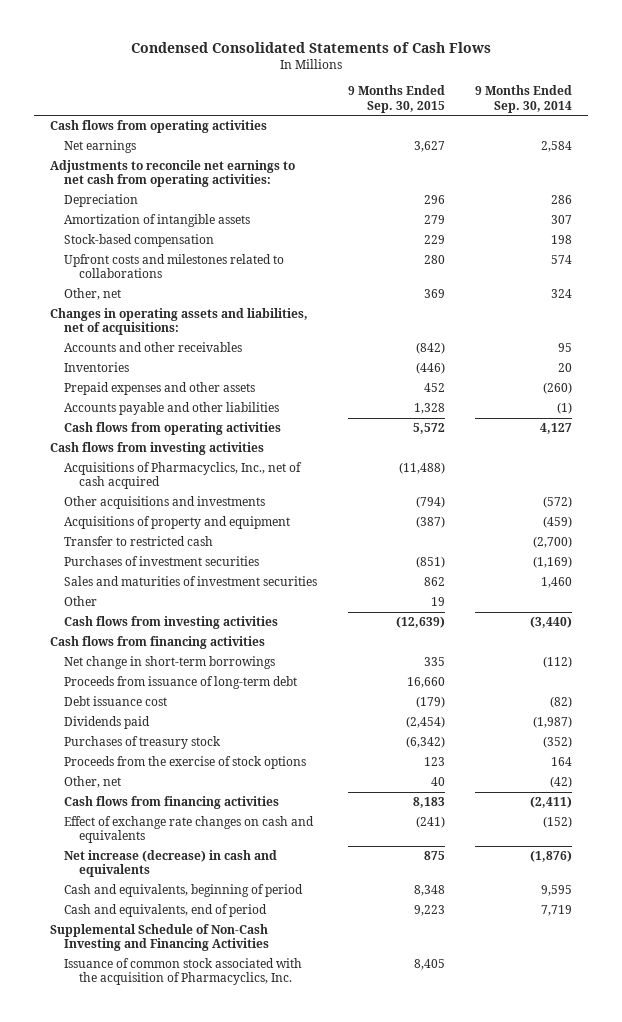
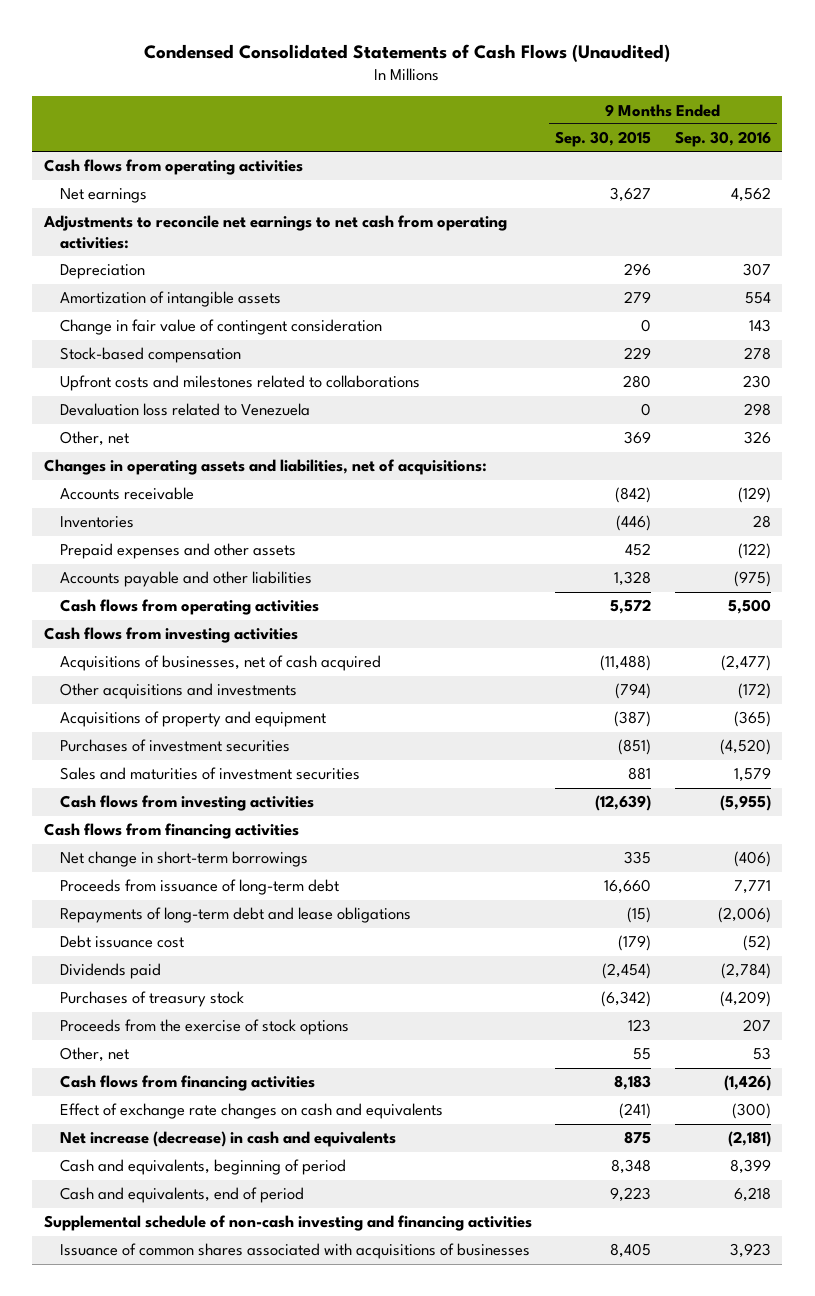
- Condensed Consolidated Statements of Cash Flows
+ Condensed Consolidated Statements of Cash Flows (Unaudited)
- | 9 Months Ended Sep. 30, 2015 | 9 Months Ended Sep. 30, 2014
+ | 9 Months Ended Sep. 30, 2015 | 9 Months Ended Sep. 30, 2016
+ Change in fair value of contingent consideration | 0 | 143
+ Devaluation loss related to Venezuela | 0 | 298
- Accounts and other receivables | (842) | 95
+ Accounts receivable | (842) | (129)
- Acquisitions of Pharmacyclics, Inc., net of cash acquired | (11,488) |
+ Acquisitions of businesses, net of cash acquired | (11,488) | (2,477)
- Transfer to restricted cash | | (2,700)
- Sales and maturities of investment securities | 862 | 1,460
- Other | 19 |
+ Sales and maturities of investment securities | 881 | 1,579
+ Repayments of long-term debt and lease obligations | (15) | (2,006)
- Other, net | 40 | (42)
+ Other, net | 55 | 53
- Supplemental Schedule of Non-Cash Investing and Financing Activities
- Issuance of common stock associated with the acquisition of Pharmacyclics, Inc. | 8,405 |
+ Supplemental schedule of non-cash investing and financing activities
+ Issuance of common shares associated with acquisitions of businesses | 8,405 | 3,923

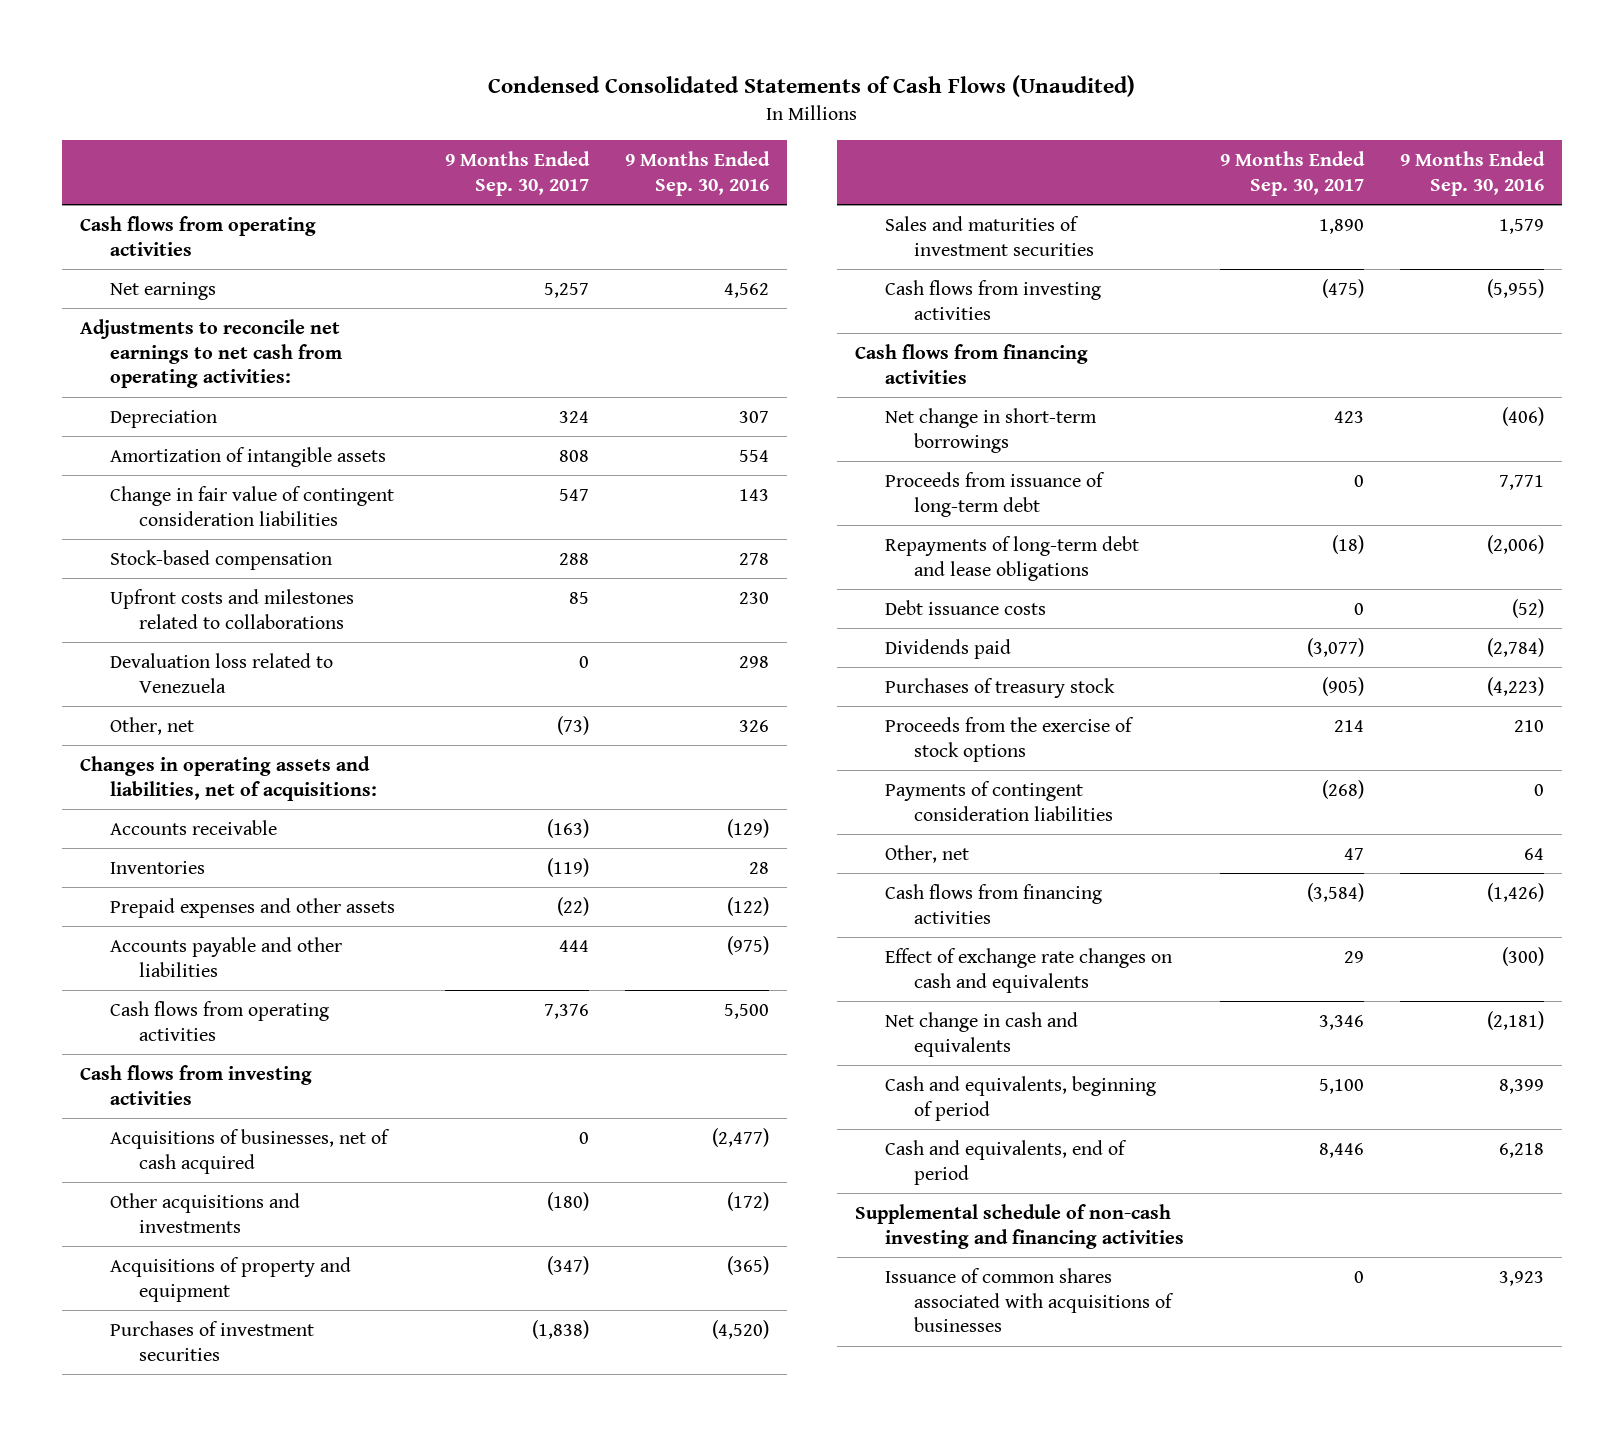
- | 9 Months Ended Sep. 30, 2015 | 9 Months Ended Sep. 30, 2016
+ | 9 Months Ended Sep. 30, 2017 | 9 Months Ended Sep. 30, 2016
- Change in fair value of contingent consideration | 0 | 143
+ Change in fair value of contingent consideration liabilities | 547 | 143
- Debt issuance cost | (179) | (52)
+ Debt issuance costs | 0 | (52)
- Purchases of treasury stock | (6,342) | (4,209)
- Proceeds from the exercise of stock options | 123 | 207
- Other, net | 55 | 53
+ Purchases of treasury stock | (905) | (4,223)
+ Proceeds from the exercise of stock options | 214 | 210
+ Payments of contingent consideration liabilities | (268) | 0
+ Other, net | 47 | 64
- Net increase (decrease) in cash and equivalents | 875 | (2,181)
+ Net change in cash and equivalents | 3,346 | (2,181)

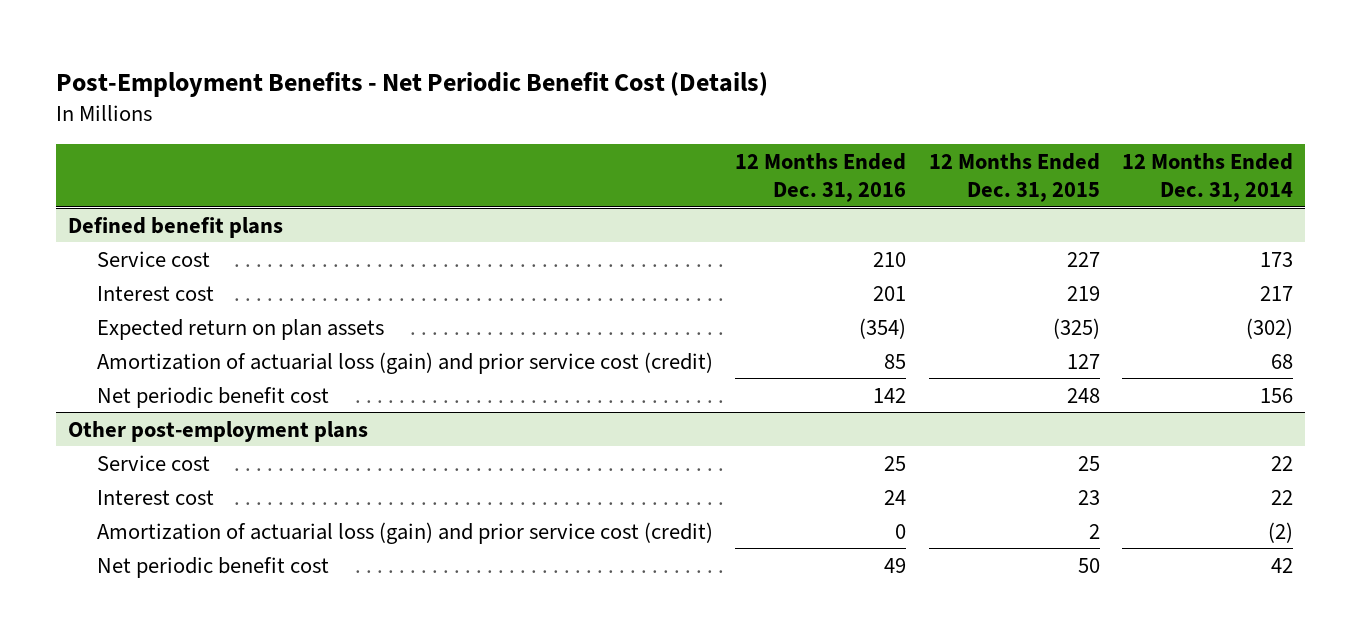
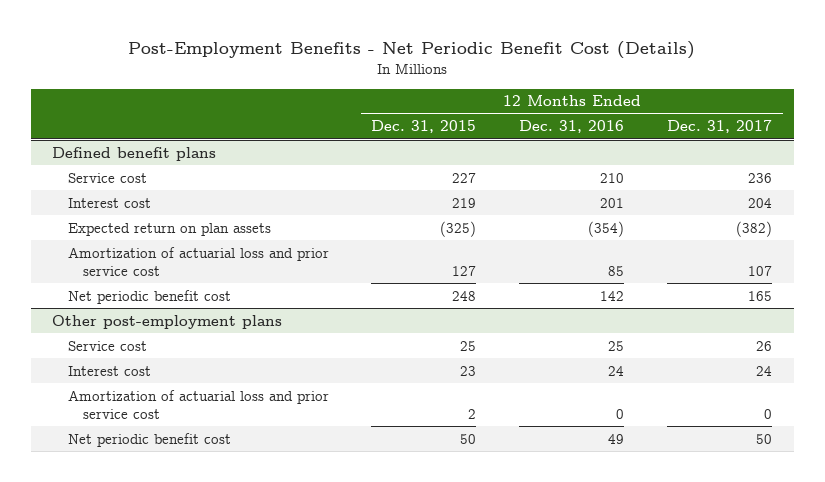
- | 12 Months Ended Dec. 31, 2016 | 12 Months Ended Dec. 31, 2015 | 12 Months Ended Dec. 31, 2014
+ | 12 Months Ended Dec. 31, 2015 | 12 Months Ended Dec. 31, 2016 | 12 Months Ended Dec. 31, 2017
@ Defined benefit plans
- Amortization of actuarial loss (gain) and prior service cost (credit) | 85 | 127 | 68
+ Amortization of actuarial loss and prior service cost | 127 | 85 | 107
@ Other post-employment plans
- Amortization of actuarial loss (gain) and prior service cost (credit) | 0 | 2 | (2)
+ Amortization of actuarial loss and prior service cost | 2 | 0 | 0

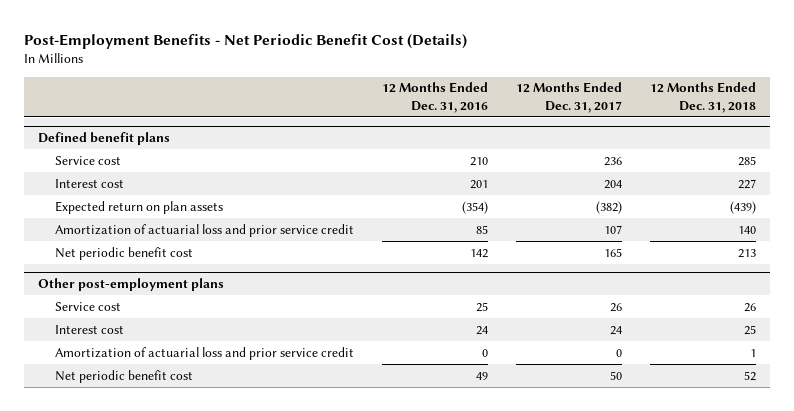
- | 12 Months Ended Dec. 31, 2015 | 12 Months Ended Dec. 31, 2016 | 12 Months Ended Dec. 31, 2017
+ | 12 Months Ended Dec. 31, 2016 | 12 Months Ended Dec. 31, 2017 | 12 Months Ended Dec. 31, 2018
@ Defined benefit plans
- Amortization of actuarial loss and prior service cost | 127 | 85 | 107
+ Amortization of actuarial loss and prior service credit | 85 | 107 | 140
@ Other post-employment plans
- Amortization of actuarial loss and prior service cost | 2 | 0 | 0
+ Amortization of actuarial loss and prior service credit | 0 | 0 | 1

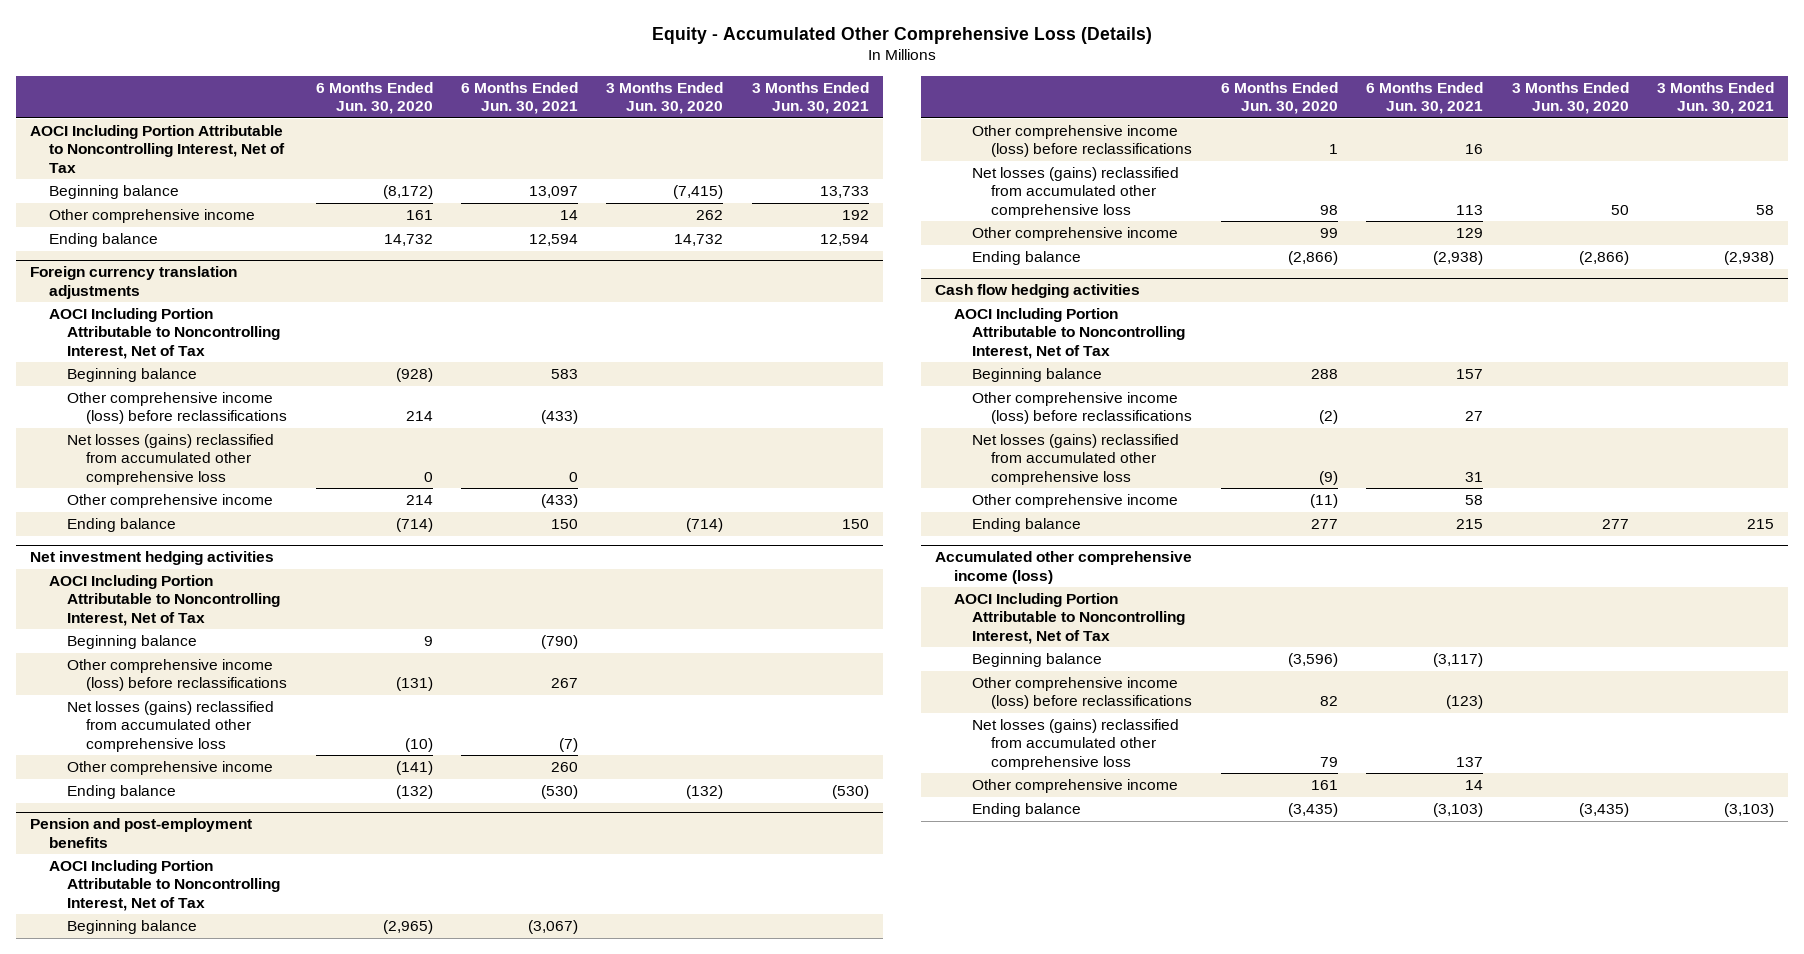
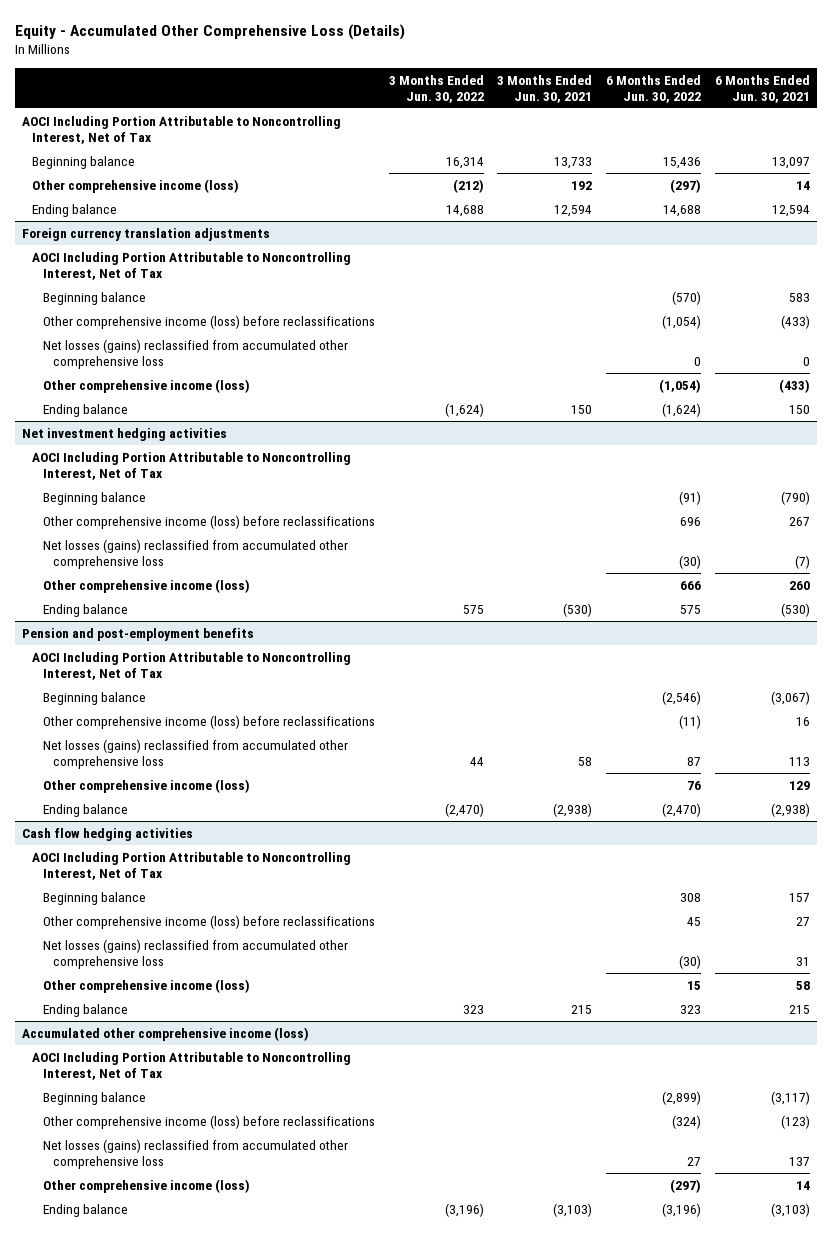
- | 6 Months Ended Jun. 30, 2020 | 6 Months Ended Jun. 30, 2021 | 3 Months Ended Jun. 30, 2020 | 3 Months Ended Jun. 30, 2021
+ | 3 Months Ended Jun. 30, 2022 | 3 Months Ended Jun. 30, 2021 | 6 Months Ended Jun. 30, 2022 | 6 Months Ended Jun. 30, 2021
- Other comprehensive income | 161 | 14 | 262 | 192
+ Other comprehensive income (loss) | (212) | 192 | (297) | 14
@ Foreign currency translation adjustments
- Other comprehensive income | 214 | (433) | |
+ Other comprehensive income (loss) | | | (1,054) | (433)
@ Net investment hedging activities
- Other comprehensive income | (141) | 260 | |
+ Other comprehensive income (loss) | | | 666 | 260
@ Pension and post-employment benefits
- Other comprehensive income | 99 | 129 | |
+ Other comprehensive income (loss) | | | 76 | 129
@ Cash flow hedging activities
- Other comprehensive income | (11) | 58 | |
+ Other comprehensive income (loss) | | | 15 | 58
@ Accumulated other comprehensive income (loss)
- Other comprehensive income | 161 | 14 | |
+ Other comprehensive income (loss) | | | (297) | 14

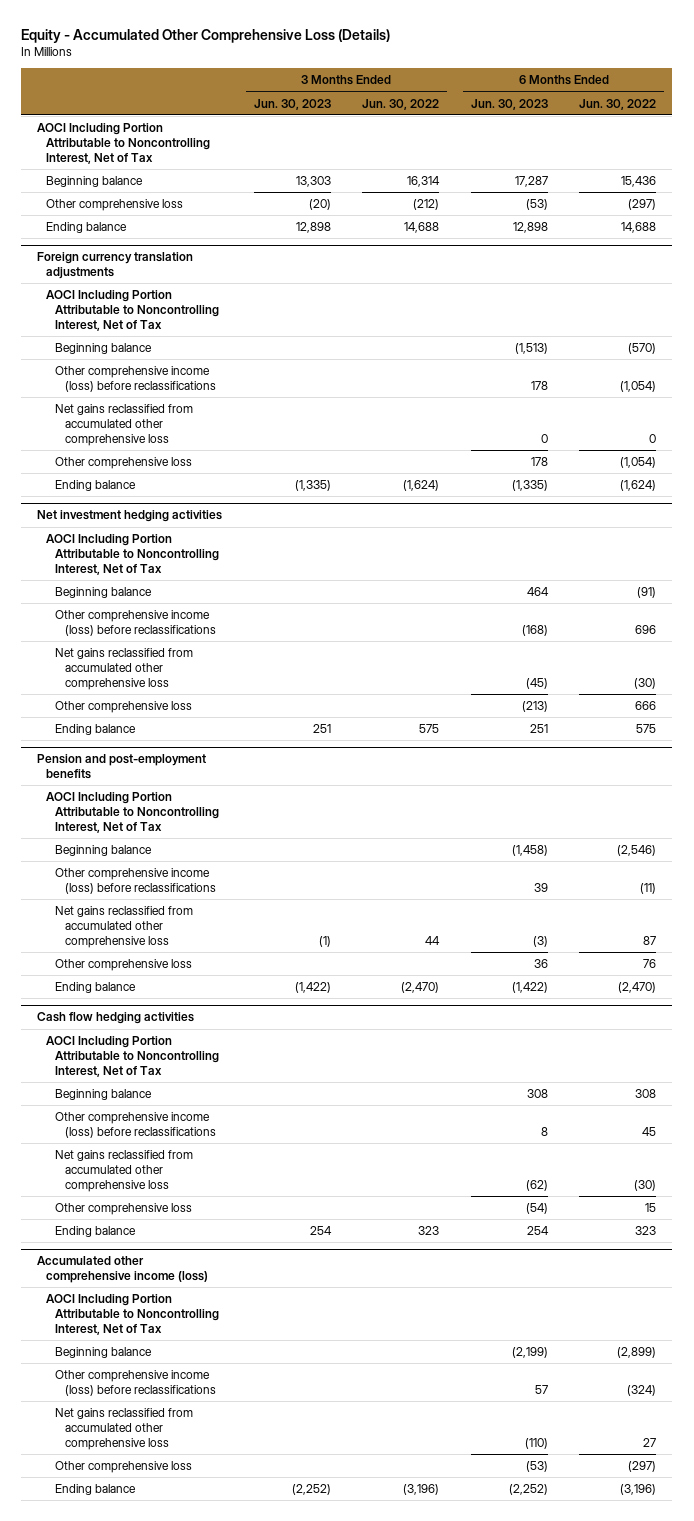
- | 3 Months Ended Jun. 30, 2022 | 3 Months Ended Jun. 30, 2021 | 6 Months Ended Jun. 30, 2022 | 6 Months Ended Jun. 30, 2021
+ | 3 Months Ended Jun. 30, 2023 | 3 Months Ended Jun. 30, 2022 | 6 Months Ended Jun. 30, 2023 | 6 Months Ended Jun. 30, 2022
- Other comprehensive income (loss) | (212) | 192 | (297) | 14
+ Other comprehensive loss | (20) | (212) | (53) | (297)
@ Foreign currency translation adjustments
- Net losses (gains) reclassified from accumulated other comprehensive loss | | | 0 | 0
- Other comprehensive income (loss) | | | (1,054) | (433)
+ Net gains reclassified from accumulated other comprehensive loss | | | 0 | 0
+ Other comprehensive loss | | | 178 | (1,054)
@ Net investment hedging activities
- Net losses (gains) reclassified from accumulated other comprehensive loss | | | (30) | (7)
- Other comprehensive income (loss) | | | 666 | 260
+ Net gains reclassified from accumulated other comprehensive loss | | | (45) | (30)
+ Other comprehensive loss | | | (213) | 666
@ Pension and post-employment benefits
- Net losses (gains) reclassified from accumulated other comprehensive loss | 44 | 58 | 87 | 113
- Other comprehensive income (loss) | | | 76 | 129
+ Net gains reclassified from accumulated other comprehensive loss | (1) | 44 | (3) | 87
+ Other comprehensive loss | | | 36 | 76
@ Cash flow hedging activities
- Net losses (gains) reclassified from accumulated other comprehensive loss | | | (30) | 31
- Other comprehensive income (loss) | | | 15 | 58
+ Net gains reclassified from accumulated other comprehensive loss | | | (62) | (30)
+ Other comprehensive loss | | | (54) | 15
@ Accumulated other comprehensive income (loss)
- Net losses (gains) reclassified from accumulated other comprehensive loss | | | 27 | 137
- Other comprehensive income (loss) | | | (297) | 14
+ Net gains reclassified from accumulated other comprehensive loss | | | (110) | 27
+ Other comprehensive loss | | | (53) | (297)

